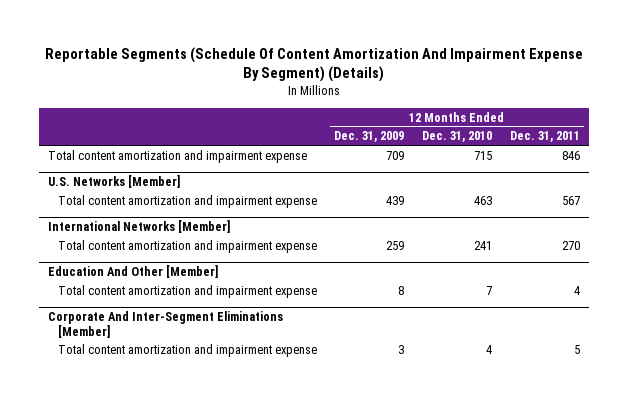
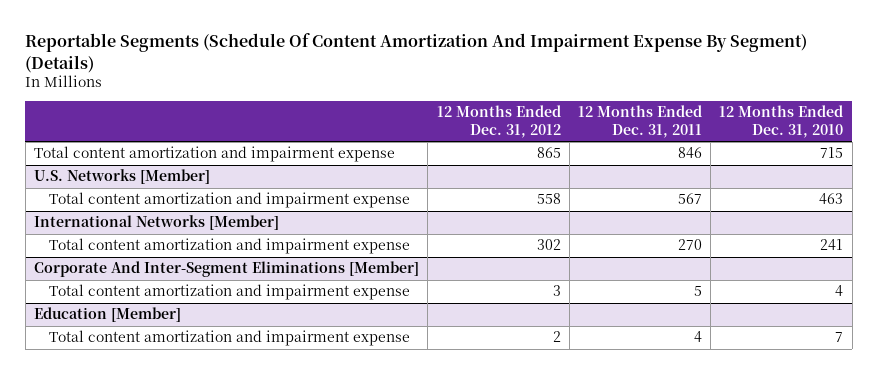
- | 12 Months Ended Dec. 31, 2009 | 12 Months Ended Dec. 31, 2010 | 12 Months Ended Dec. 31, 2011
+ | 12 Months Ended Dec. 31, 2012 | 12 Months Ended Dec. 31, 2011 | 12 Months Ended Dec. 31, 2010
- Education And Other [Member]
- Total content amortization and impairment expense | 8 | 7 | 4
+ Education [Member]
+ Total content amortization and impairment expense | 2 | 4 | 7

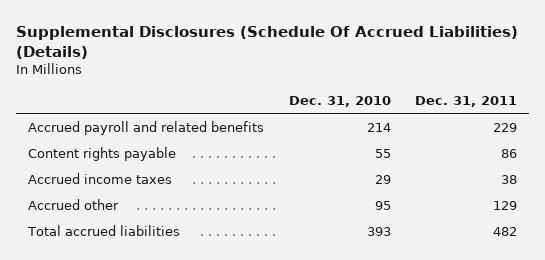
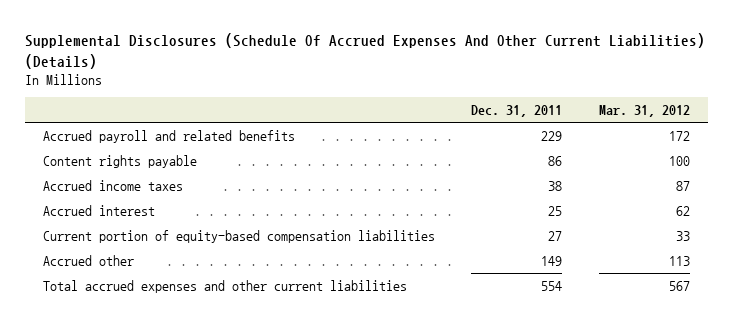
- Supplemental Disclosures (Schedule Of Accrued Liabilities) (Details)
+ Supplemental Disclosures (Schedule Of Accrued Expenses And Other Current Liabilities) (Details)
- | Dec. 31, 2010 | Dec. 31, 2011
+ | Dec. 31, 2011 | Mar. 31, 2012
- Accrued other | 95 | 129
- Total accrued liabilities | 393 | 482
+ Accrued interest | 25 | 62
+ Current portion of equity-based compensation liabilities | 27 | 33
+ Accrued other | 149 | 113
+ Total accrued expenses and other current liabilities | 554 | 567

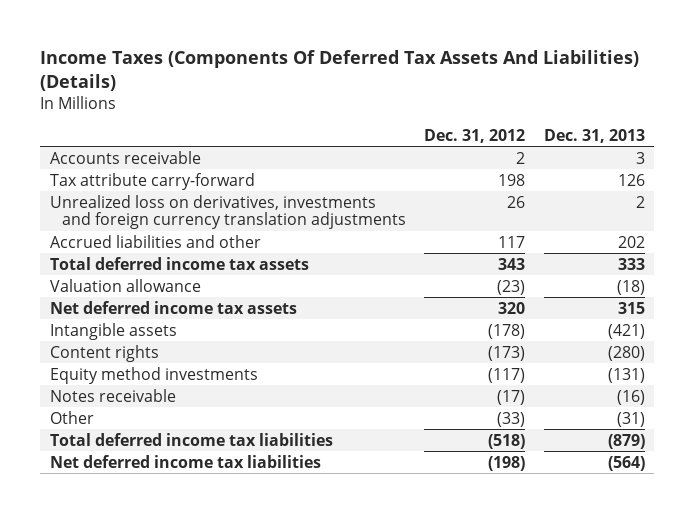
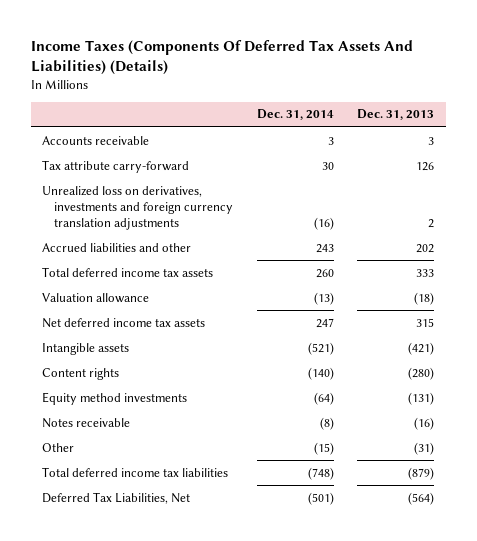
- | Dec. 31, 2012 | Dec. 31, 2013
+ | Dec. 31, 2014 | Dec. 31, 2013
- Net deferred income tax liabilities | (198) | (564)
+ Deferred Tax Liabilities, Net | (501) | (564)

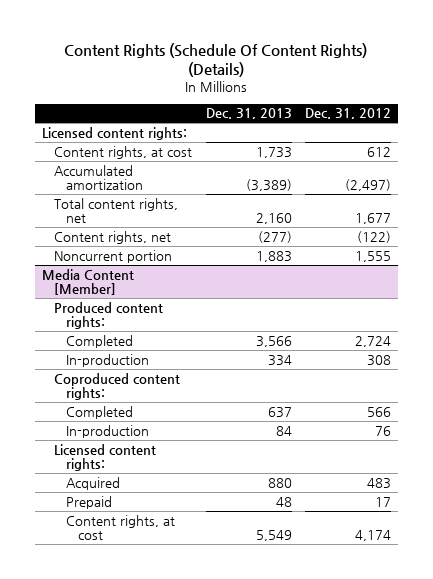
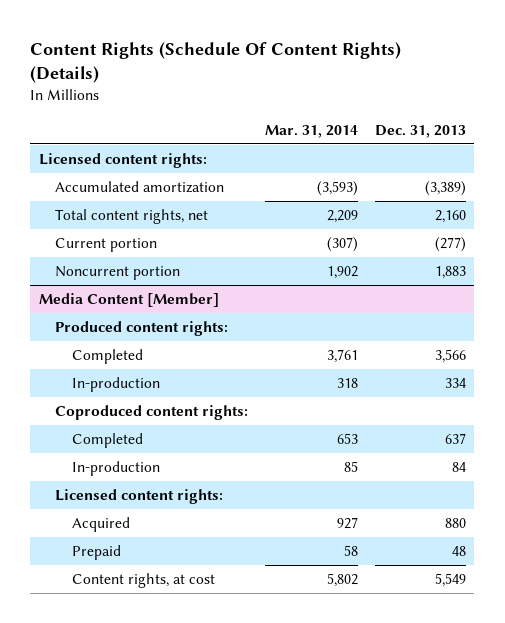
- | Dec. 31, 2013 | Dec. 31, 2012
+ | Mar. 31, 2014 | Dec. 31, 2013
- Content rights, at cost | 1,733 | 612
- Content rights, net | (277) | (122)
+ Current portion | (307) | (277)

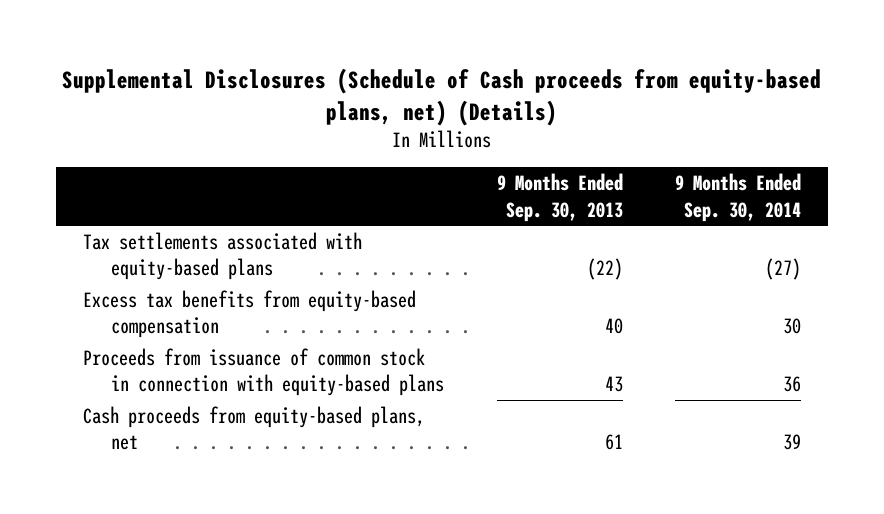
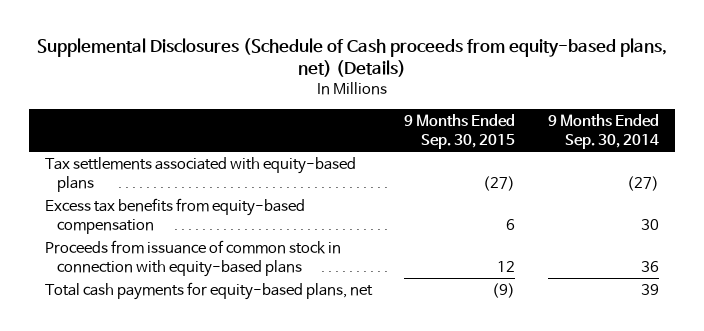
- | 9 Months Ended Sep. 30, 2013 | 9 Months Ended Sep. 30, 2014
+ | 9 Months Ended Sep. 30, 2015 | 9 Months Ended Sep. 30, 2014
- Cash proceeds from equity-based plans, net | 61 | 39
+ Total cash payments for equity-based plans, net | (9) | 39

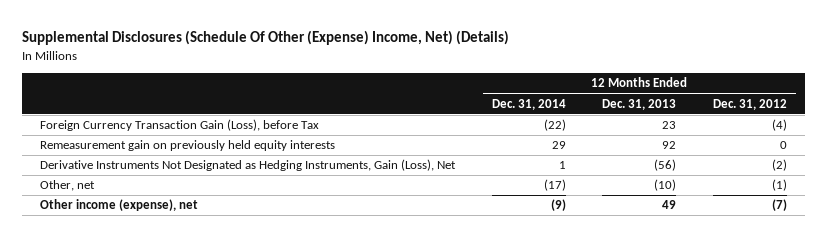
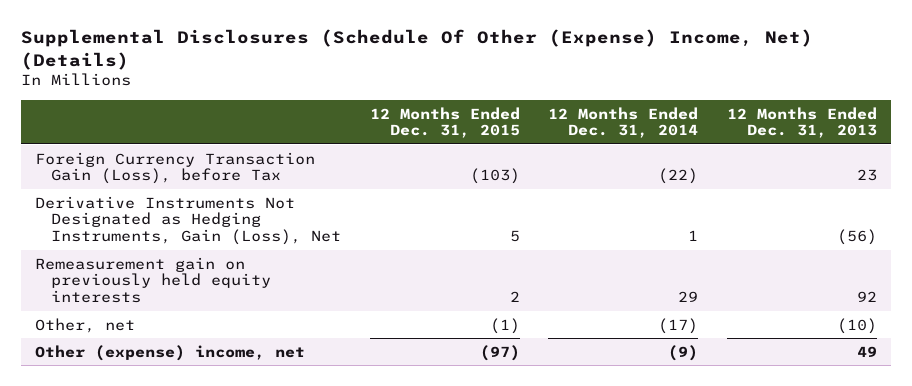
- | 12 Months Ended Dec. 31, 2014 | 12 Months Ended Dec. 31, 2013 | 12 Months Ended Dec. 31, 2012
+ | 12 Months Ended Dec. 31, 2015 | 12 Months Ended Dec. 31, 2014 | 12 Months Ended Dec. 31, 2013
moved down: Remeasurement gain on previously held equity interests | 2 | 29 | 92
- Other income (expense), net | (9) | 49 | (7)
+ Other (expense) income, net | (97) | (9) | 49

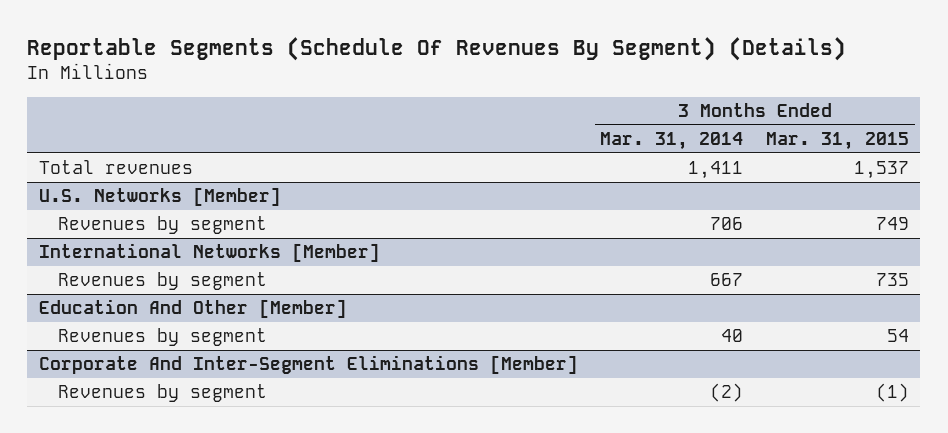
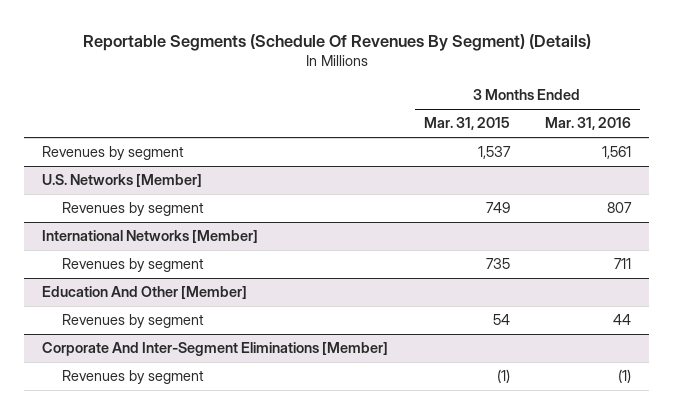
- | 3 Months Ended Mar. 31, 2014 | 3 Months Ended Mar. 31, 2015
+ | 3 Months Ended Mar. 31, 2015 | 3 Months Ended Mar. 31, 2016
- Total revenues | 1,411 | 1,537
+ Revenues by segment | 1,537 | 1,561

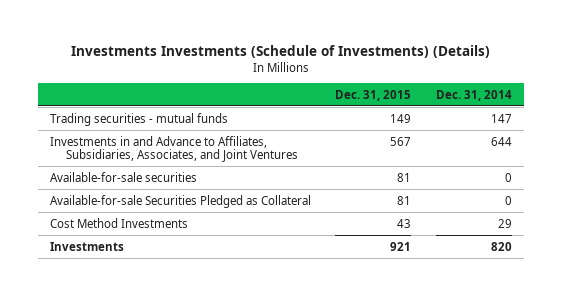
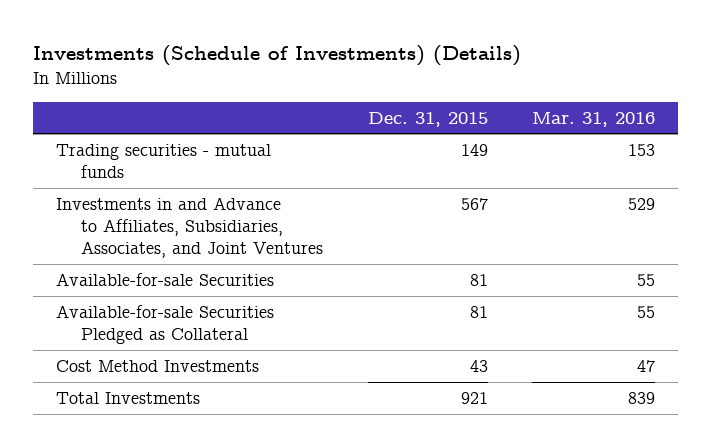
- Investments Investments (Schedule of Investments) (Details)
+ Investments (Schedule of Investments) (Details)
- | Dec. 31, 2015 | Dec. 31, 2014
+ | Dec. 31, 2015 | Mar. 31, 2016
- Available-for-sale securities | 81 | 0
+ Available-for-sale Securities | 81 | 55
- Investments | 921 | 820
+ Total Investments | 921 | 839

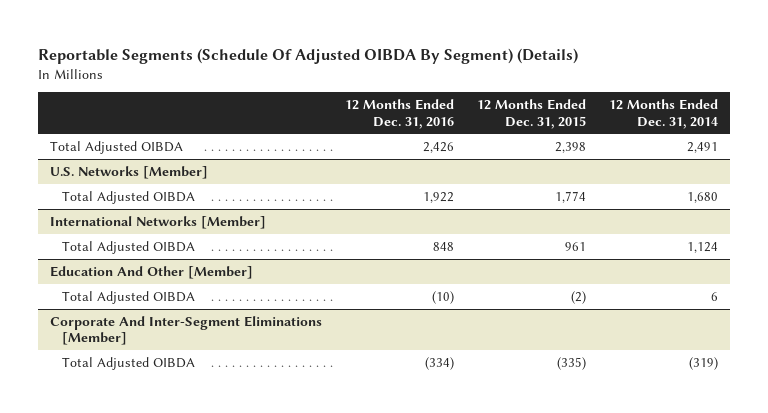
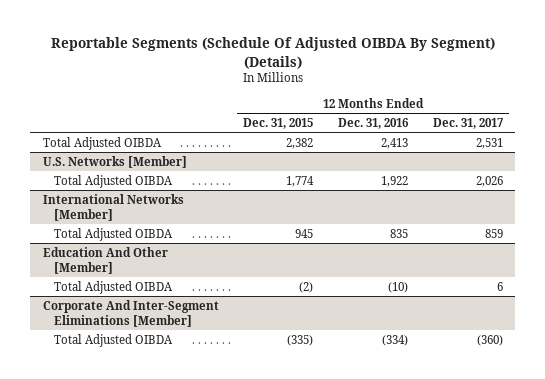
- | 12 Months Ended Dec. 31, 2016 | 12 Months Ended Dec. 31, 2015 | 12 Months Ended Dec. 31, 2014
+ | 12 Months Ended Dec. 31, 2015 | 12 Months Ended Dec. 31, 2016 | 12 Months Ended Dec. 31, 2017
- Total Adjusted OIBDA | 2,426 | 2,398 | 2,491
+ Total Adjusted OIBDA | 2,382 | 2,413 | 2,531
@ International Networks [Member]
- Total Adjusted OIBDA | 848 | 961 | 1,124
+ Total Adjusted OIBDA | 945 | 835 | 859

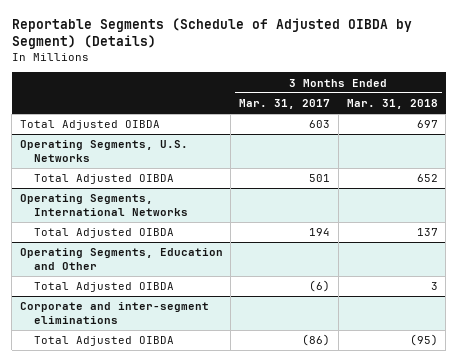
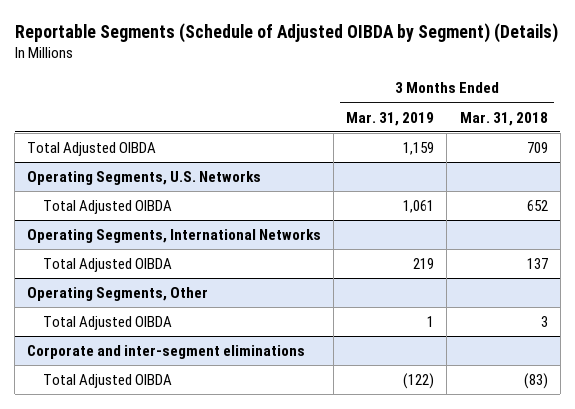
- | 3 Months Ended Mar. 31, 2017 | 3 Months Ended Mar. 31, 2018
+ | 3 Months Ended Mar. 31, 2019 | 3 Months Ended Mar. 31, 2018
- Total Adjusted OIBDA | 603 | 697
+ Total Adjusted OIBDA | 1,159 | 709
- Operating Segments, Education and Other
+ Operating Segments, Other
@ Corporate and inter-segment eliminations
- Total Adjusted OIBDA | (86) | (95)
+ Total Adjusted OIBDA | (122) | (83)

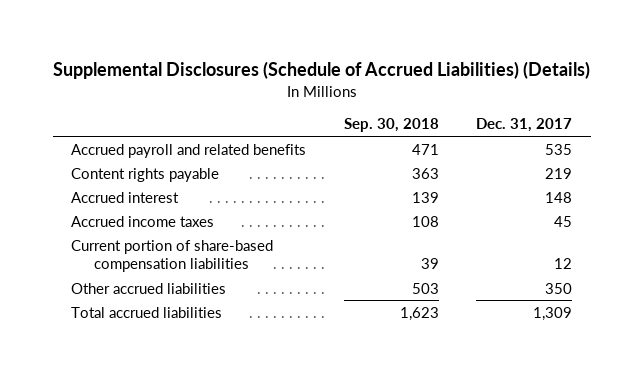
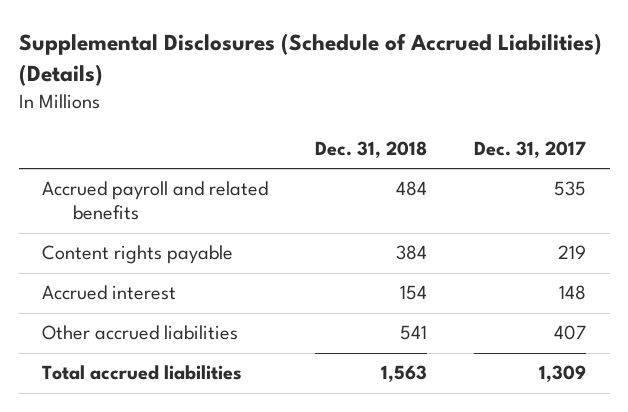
- | Sep. 30, 2018 | Dec. 31, 2017
+ | Dec. 31, 2018 | Dec. 31, 2017
- Accrued income taxes | 108 | 45
- Current portion of share-based compensation liabilities | 39 | 12
- Other accrued liabilities | 503 | 350
+ Other accrued liabilities | 541 | 407

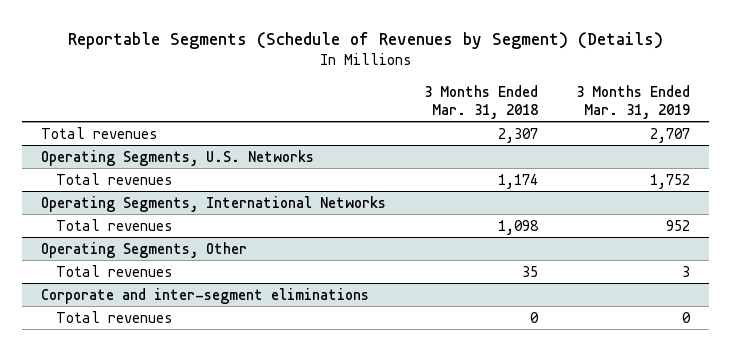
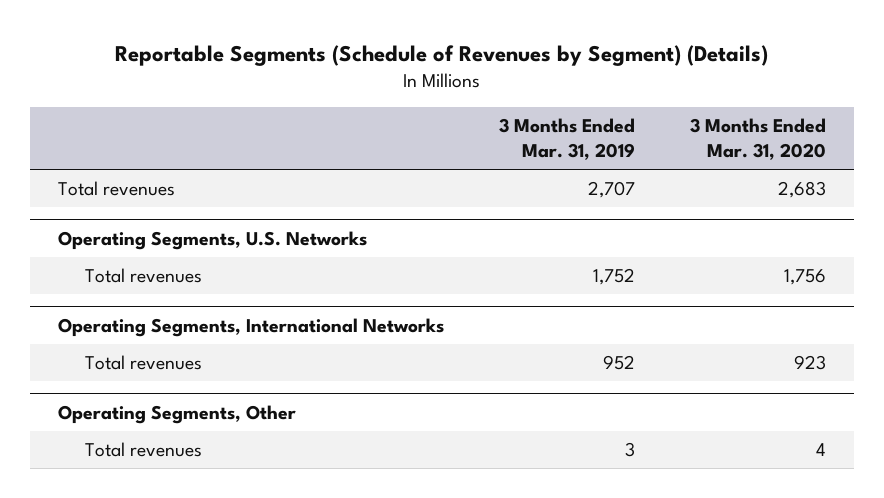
- | 3 Months Ended Mar. 31, 2018 | 3 Months Ended Mar. 31, 2019
+ | 3 Months Ended Mar. 31, 2019 | 3 Months Ended Mar. 31, 2020
- Corporate and inter-segment eliminations
- Total revenues | 0 | 0

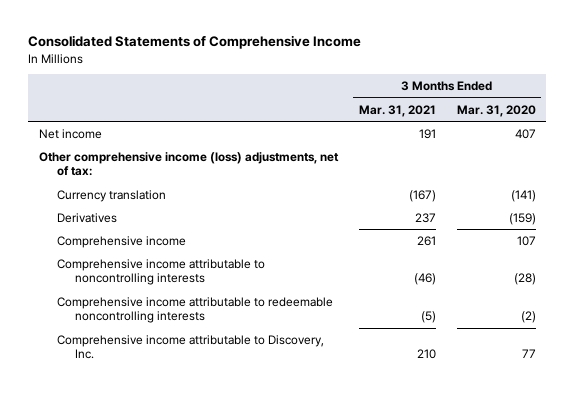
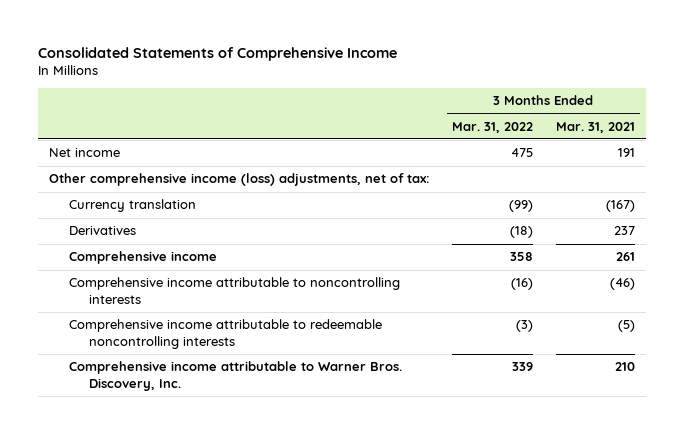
- | 3 Months Ended Mar. 31, 2021 | 3 Months Ended Mar. 31, 2020
+ | 3 Months Ended Mar. 31, 2022 | 3 Months Ended Mar. 31, 2021
- Comprehensive income attributable to Discovery, Inc. | 210 | 77
+ Comprehensive income attributable to Warner Bros. Discovery, Inc. | 339 | 210

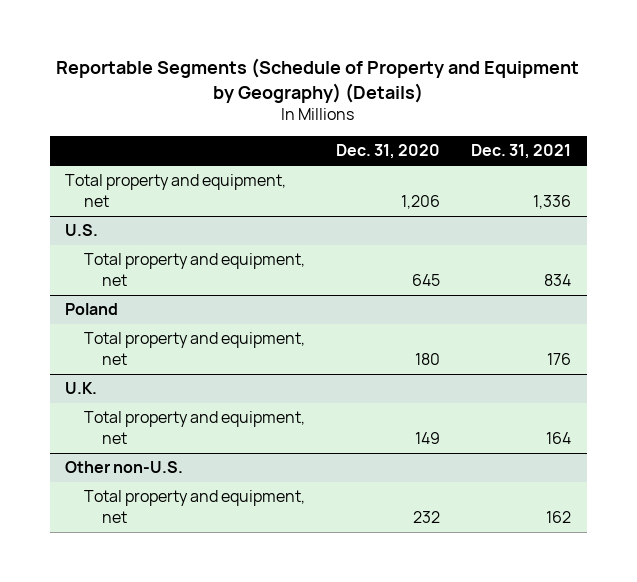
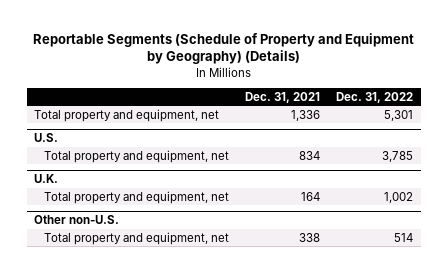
- | Dec. 31, 2020 | Dec. 31, 2021
+ | Dec. 31, 2021 | Dec. 31, 2022
- Poland
- Total property and equipment, net | 180 | 176
@ Other non-U.S.
- Total property and equipment, net | 232 | 162
+ Total property and equipment, net | 338 | 514

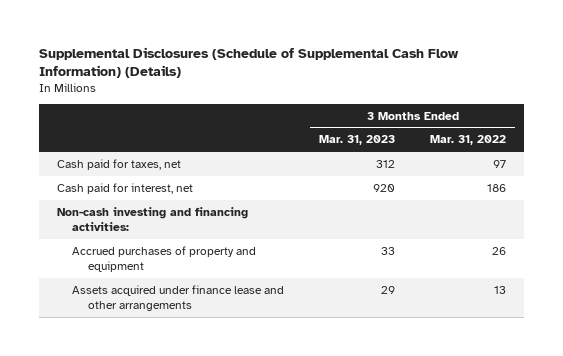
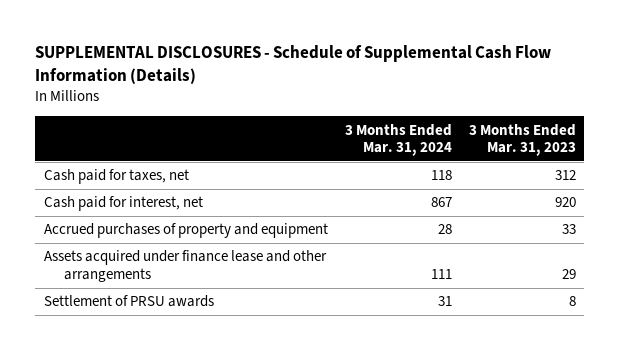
- Supplemental Disclosures (Schedule of Supplemental Cash Flow Information) (Details)
+ SUPPLEMENTAL DISCLOSURES - Schedule of Supplemental Cash Flow Information (Details)
- | 3 Months Ended Mar. 31, 2023 | 3 Months Ended Mar. 31, 2022
+ | 3 Months Ended Mar. 31, 2024 | 3 Months Ended Mar. 31, 2023
- Non-cash investing and financing activities:
+ Settlement of PRSU awards | 31 | 8

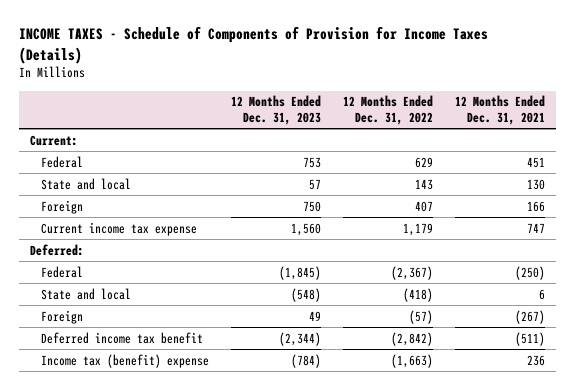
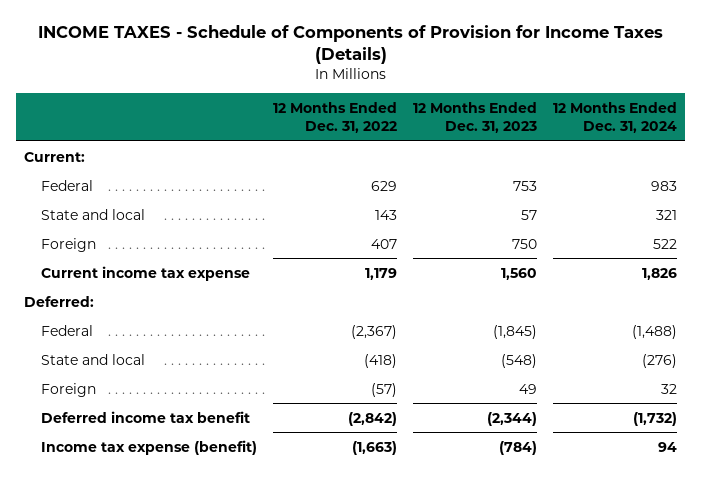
- | 12 Months Ended Dec. 31, 2023 | 12 Months Ended Dec. 31, 2022 | 12 Months Ended Dec. 31, 2021
+ | 12 Months Ended Dec. 31, 2022 | 12 Months Ended Dec. 31, 2023 | 12 Months Ended Dec. 31, 2024
- Income tax (benefit) expense | (784) | (1,663) | 236
+ Income tax expense (benefit) | (1,663) | (784) | 94

